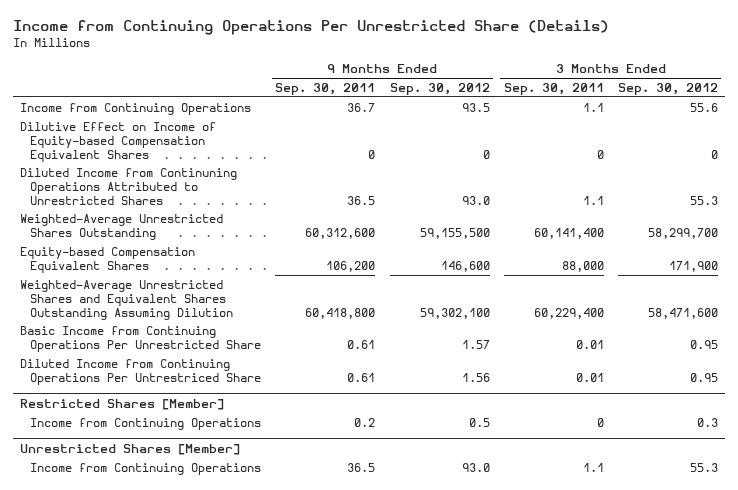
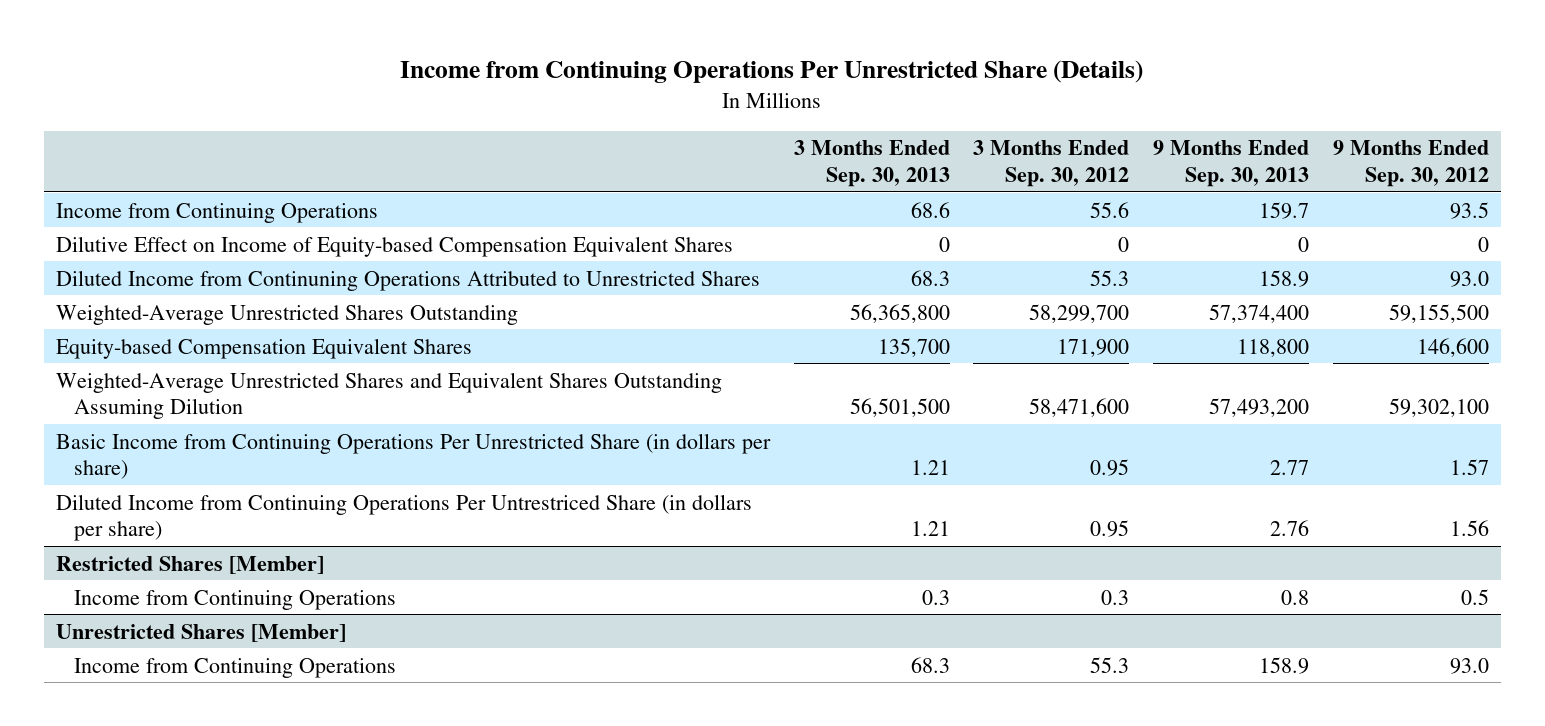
- | 9 Months Ended Sep. 30, 2011 | 9 Months Ended Sep. 30, 2012 | 3 Months Ended Sep. 30, 2011 | 3 Months Ended Sep. 30, 2012
+ | 3 Months Ended Sep. 30, 2013 | 3 Months Ended Sep. 30, 2012 | 9 Months Ended Sep. 30, 2013 | 9 Months Ended Sep. 30, 2012
- Basic Income from Continuing Operations Per Unrestricted Share | 0.61 | 1.57 | 0.01 | 0.95
- Diluted Income from Continuing Operations Per Untrestriced Share | 0.61 | 1.56 | 0.01 | 0.95
+ Basic Income from Continuing Operations Per Unrestricted Share (in dollars per share) | 1.21 | 0.95 | 2.77 | 1.57
+ Diluted Income from Continuing Operations Per Untrestriced Share (in dollars per share) | 1.21 | 0.95 | 2.76 | 1.56

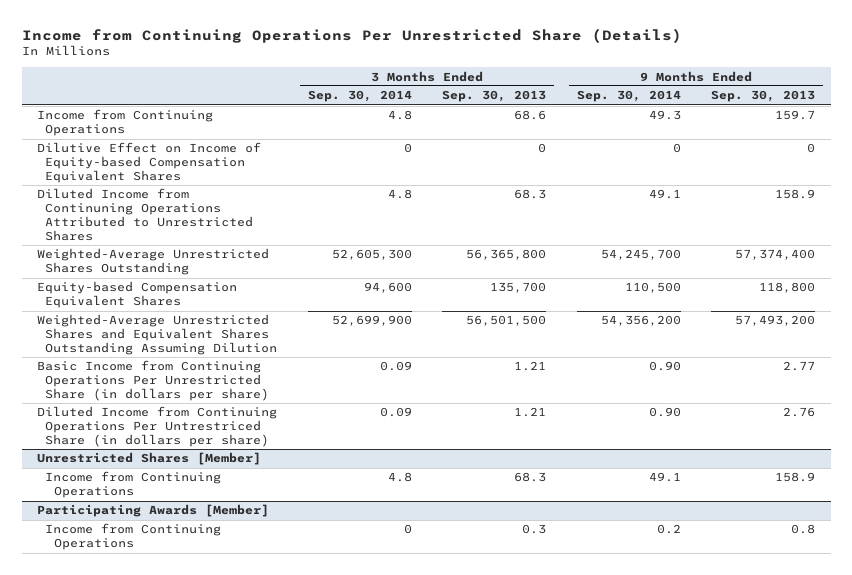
- | 3 Months Ended Sep. 30, 2013 | 3 Months Ended Sep. 30, 2012 | 9 Months Ended Sep. 30, 2013 | 9 Months Ended Sep. 30, 2012
+ | 3 Months Ended Sep. 30, 2014 | 3 Months Ended Sep. 30, 2013 | 9 Months Ended Sep. 30, 2014 | 9 Months Ended Sep. 30, 2013
- Restricted Shares [Member]
- Income from Continuing Operations | 0.3 | 0.3 | 0.8 | 0.5
+ Participating Awards [Member]
+ Income from Continuing Operations | 0 | 0.3 | 0.2 | 0.8

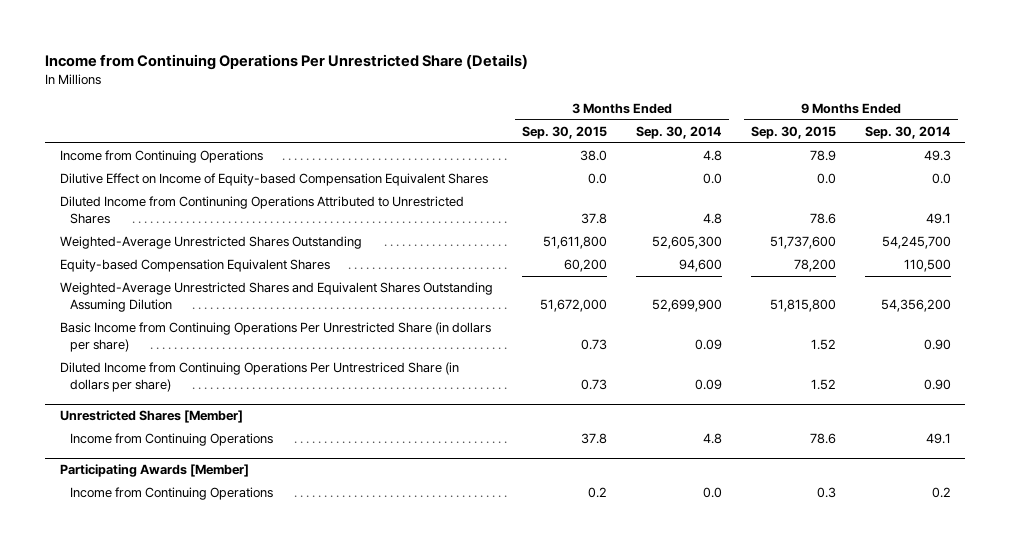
- | 3 Months Ended Sep. 30, 2014 | 3 Months Ended Sep. 30, 2013 | 9 Months Ended Sep. 30, 2014 | 9 Months Ended Sep. 30, 2013
+ | 3 Months Ended Sep. 30, 2015 | 3 Months Ended Sep. 30, 2014 | 9 Months Ended Sep. 30, 2015 | 9 Months Ended Sep. 30, 2014
- Dilutive Effect on Income of Equity-based Compensation Equivalent Shares | 0 | 0 | 0 | 0
+ Dilutive Effect on Income of Equity-based Compensation Equivalent Shares | 0.0 | 0.0 | 0.0 | 0.0
@ Participating Awards [Member]
- Income from Continuing Operations | 0 | 0.3 | 0.2 | 0.8
+ Income from Continuing Operations | 0.2 | 0.0 | 0.3 | 0.2

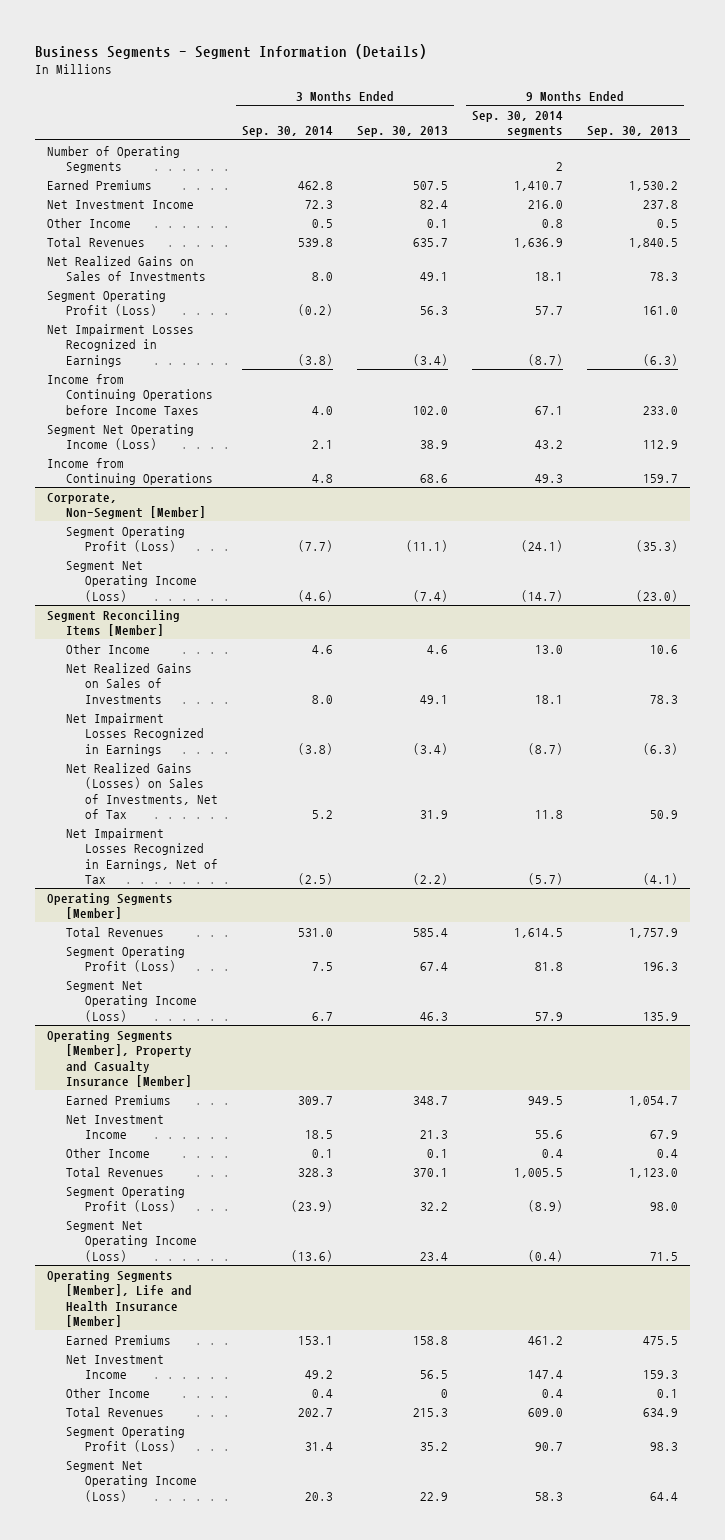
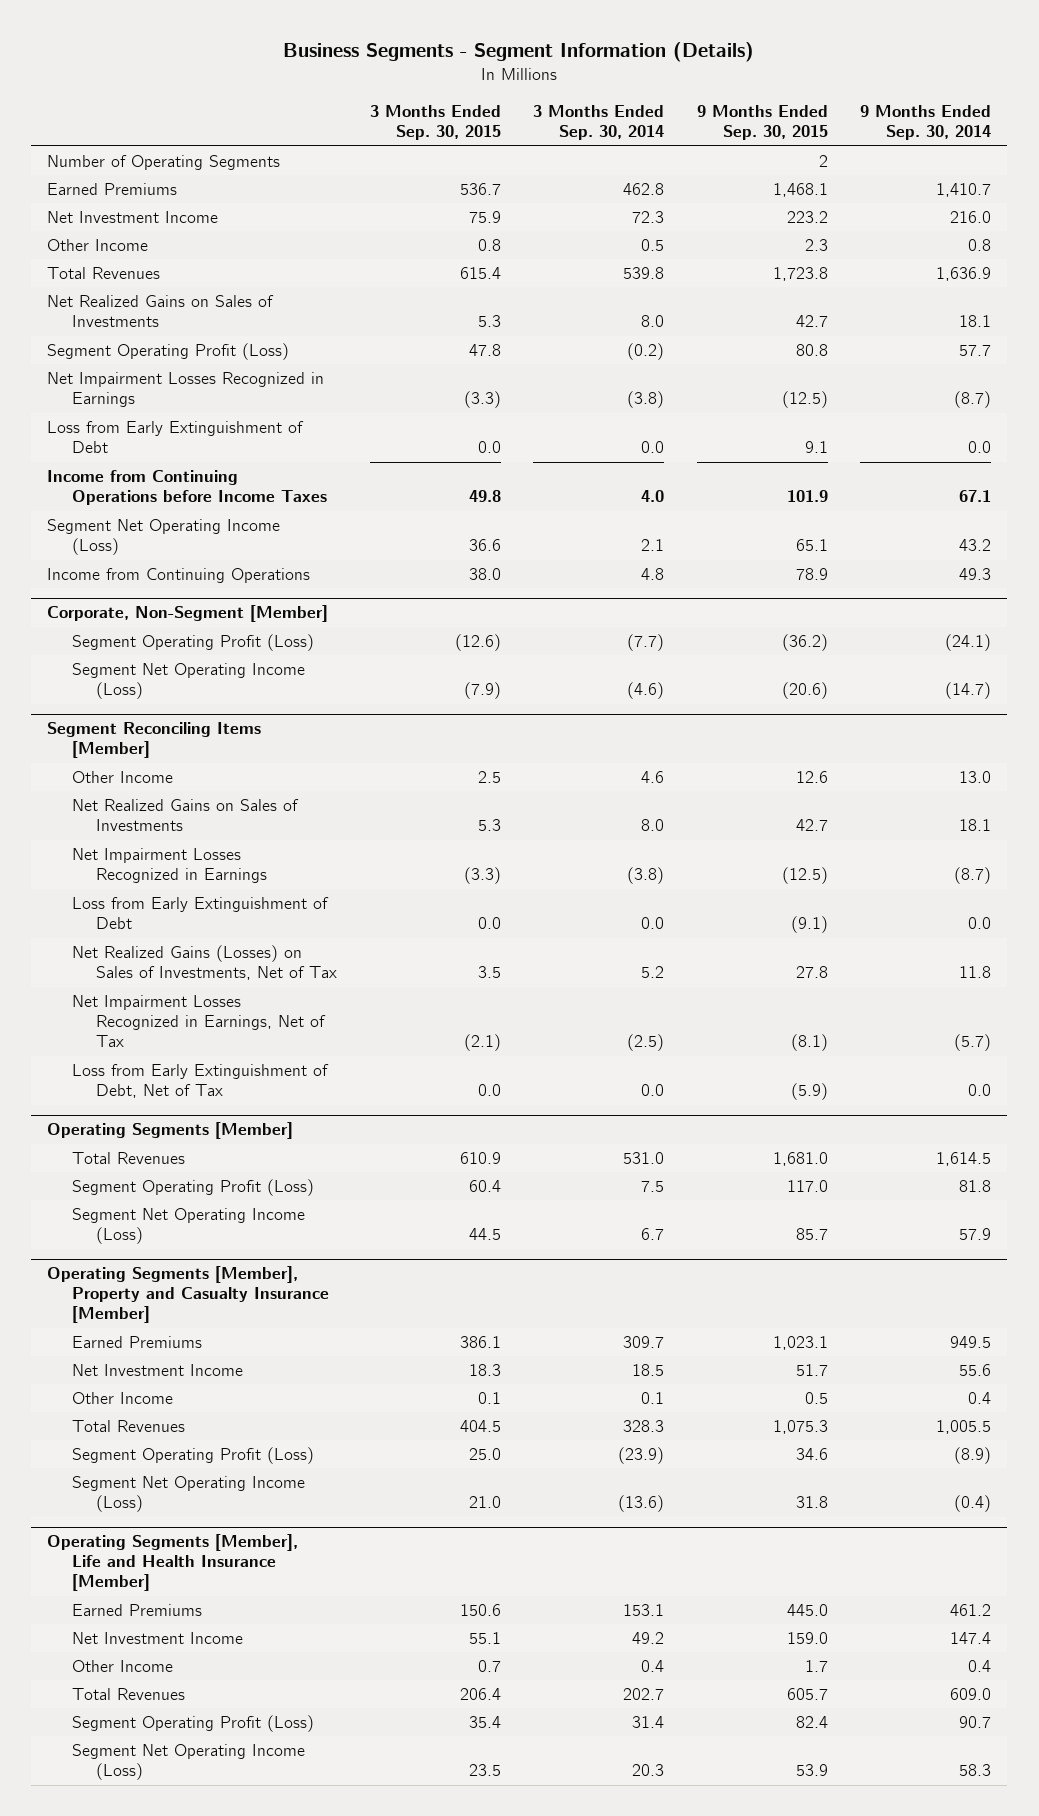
- | 3 Months Ended Sep. 30, 2014 | 3 Months Ended Sep. 30, 2013 | 9 Months Ended Sep. 30, 2014 segments | 9 Months Ended Sep. 30, 2013
+ | 3 Months Ended Sep. 30, 2015 | 3 Months Ended Sep. 30, 2014 | 9 Months Ended Sep. 30, 2015 | 9 Months Ended Sep. 30, 2014
+ Loss from Early Extinguishment of Debt | 0.0 | 0.0 | 9.1 | 0.0
@ Segment Reconciling Items [Member]
+ Loss from Early Extinguishment of Debt | 0.0 | 0.0 | (9.1) | 0.0
+ Loss from Early Extinguishment of Debt, Net of Tax | 0.0 | 0.0 | (5.9) | 0.0

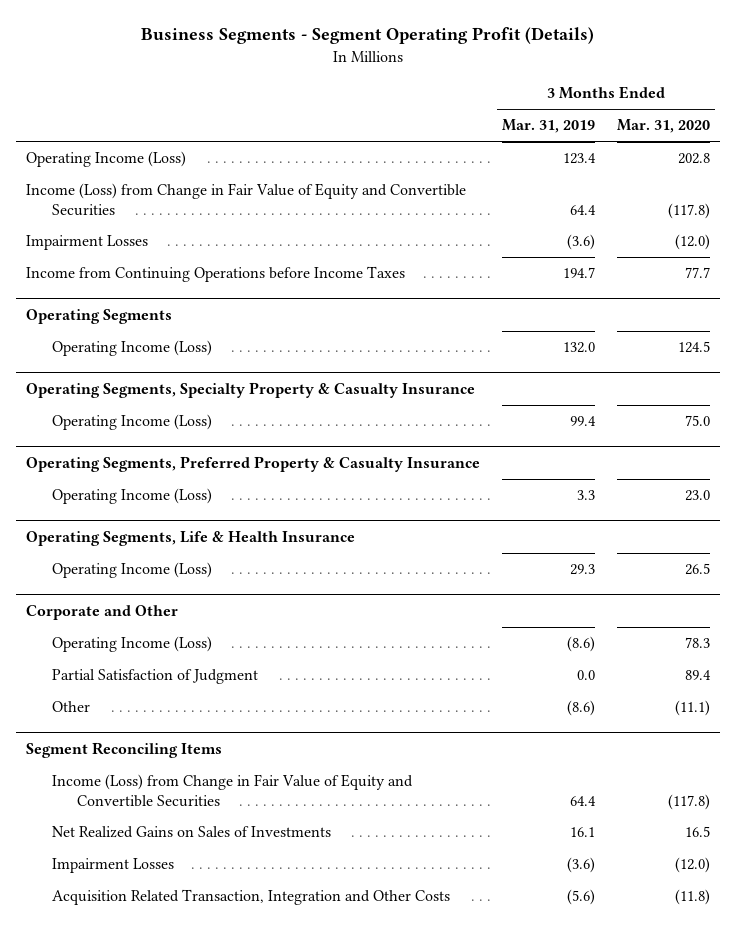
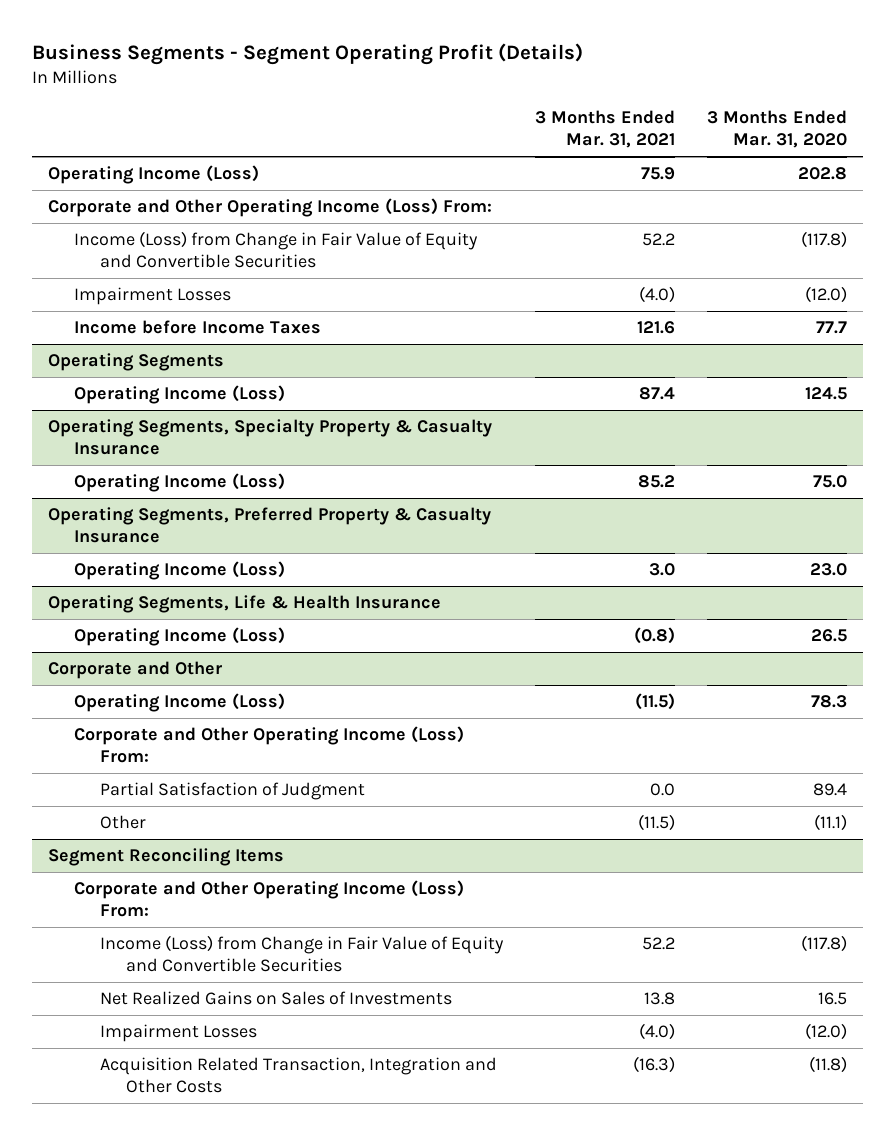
- | 3 Months Ended Mar. 31, 2019 | 3 Months Ended Mar. 31, 2020
+ | 3 Months Ended Mar. 31, 2021 | 3 Months Ended Mar. 31, 2020
+ Corporate and Other Operating Income (Loss) From:
- Income from Continuing Operations before Income Taxes | 194.7 | 77.7
+ Income before Income Taxes | 121.6 | 77.7
@ Corporate and Other
+ Corporate and Other Operating Income (Loss) From:
@ Segment Reconciling Items
+ Corporate and Other Operating Income (Loss) From:

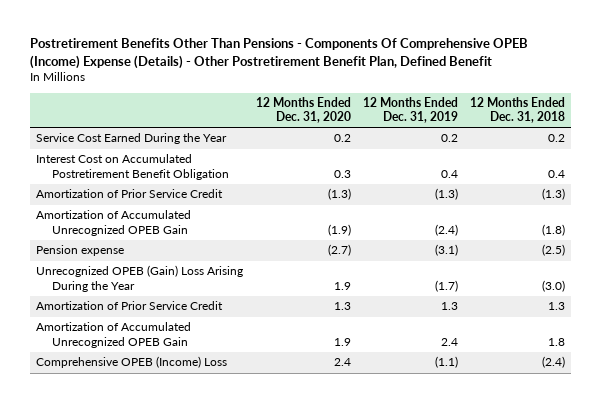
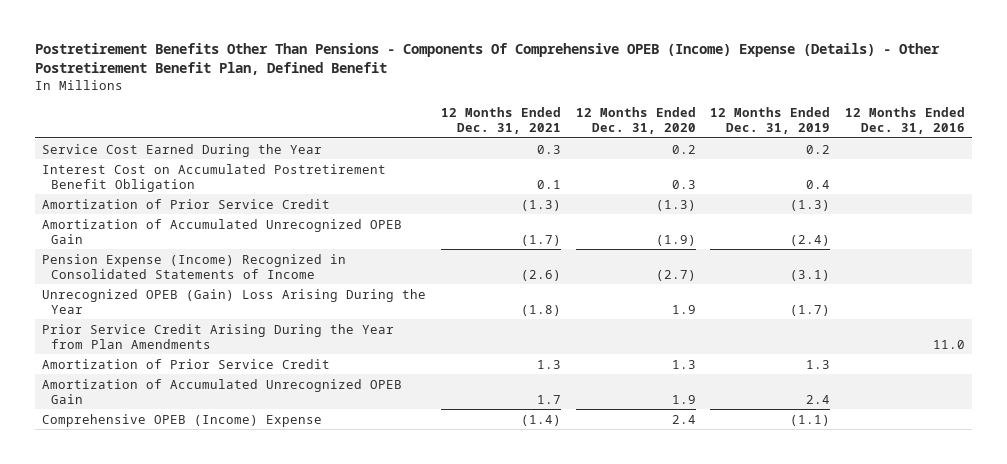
- | 12 Months Ended Dec. 31, 2020 | 12 Months Ended Dec. 31, 2019 | 12 Months Ended Dec. 31, 2018
+ | 12 Months Ended Dec. 31, 2021 | 12 Months Ended Dec. 31, 2020 | 12 Months Ended Dec. 31, 2019 | 12 Months Ended Dec. 31, 2016
- Pension expense | (2.7) | (3.1) | (2.5)
+ Pension Expense (Income) Recognized in Consolidated Statements of Income | (2.6) | (2.7) | (3.1) |
+ Prior Service Credit Arising During the Year from Plan Amendments | | | | 11.0
- Comprehensive OPEB (Income) Loss | 2.4 | (1.1) | (2.4)
+ Comprehensive OPEB (Income) Expense | (1.4) | 2.4 | (1.1) |

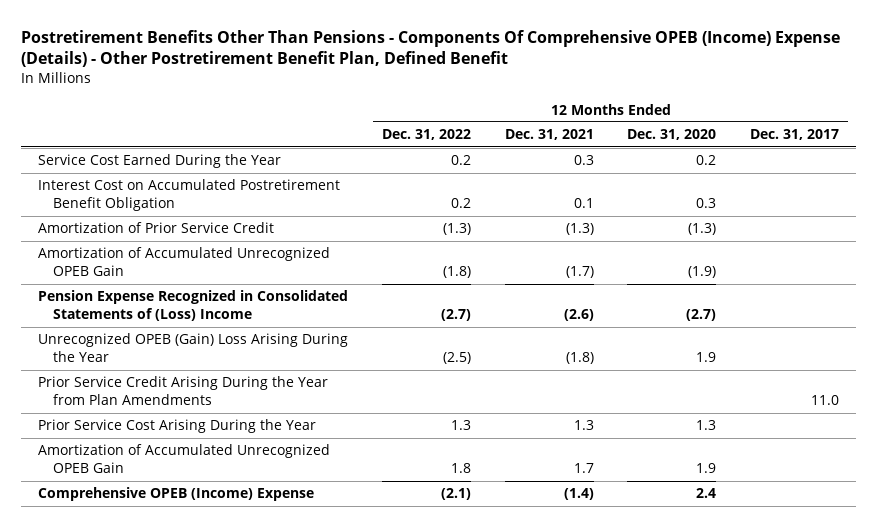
- | 12 Months Ended Dec. 31, 2021 | 12 Months Ended Dec. 31, 2020 | 12 Months Ended Dec. 31, 2019 | 12 Months Ended Dec. 31, 2016
+ | 12 Months Ended Dec. 31, 2022 | 12 Months Ended Dec. 31, 2021 | 12 Months Ended Dec. 31, 2020 | 12 Months Ended Dec. 31, 2017
- Pension Expense (Income) Recognized in Consolidated Statements of Income | (2.6) | (2.7) | (3.1) |
+ Pension Expense Recognized in Consolidated Statements of (Loss) Income | (2.7) | (2.6) | (2.7) |
- Amortization of Prior Service Credit | 1.3 | 1.3 | 1.3 |
+ Prior Service Cost Arising During the Year | 1.3 | 1.3 | 1.3 |

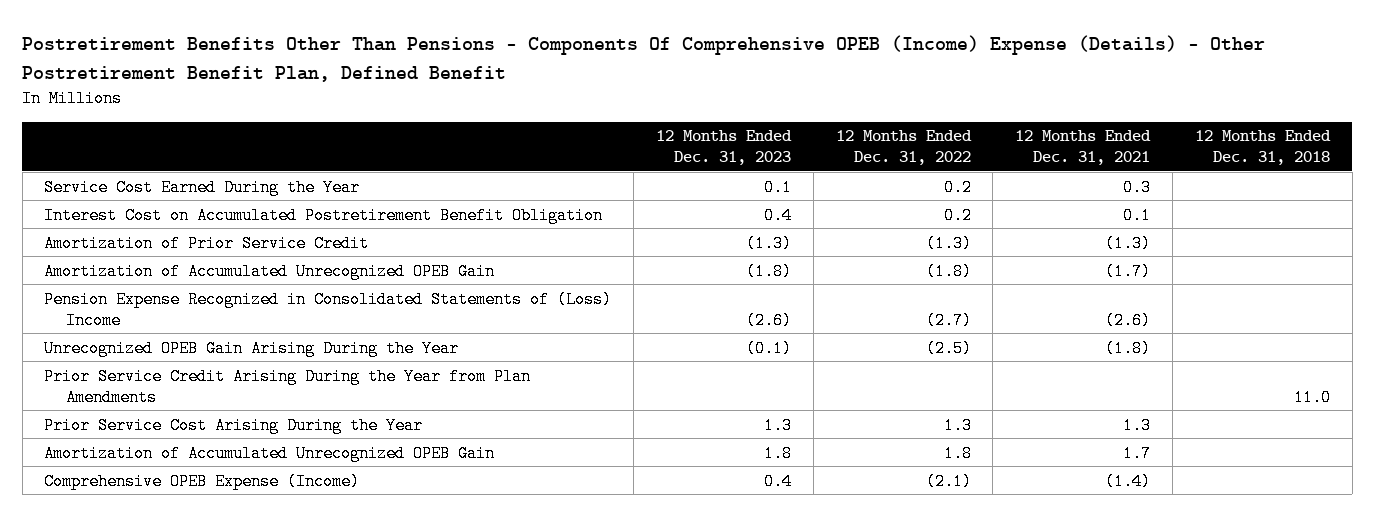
- | 12 Months Ended Dec. 31, 2022 | 12 Months Ended Dec. 31, 2021 | 12 Months Ended Dec. 31, 2020 | 12 Months Ended Dec. 31, 2017
+ | 12 Months Ended Dec. 31, 2023 | 12 Months Ended Dec. 31, 2022 | 12 Months Ended Dec. 31, 2021 | 12 Months Ended Dec. 31, 2018
- Unrecognized OPEB (Gain) Loss Arising During the Year | (2.5) | (1.8) | 1.9 |
+ Unrecognized OPEB Gain Arising During the Year | (0.1) | (2.5) | (1.8) |
- Comprehensive OPEB (Income) Expense | (2.1) | (1.4) | 2.4 |
+ Comprehensive OPEB Expense (Income) | 0.4 | (2.1) | (1.4) |

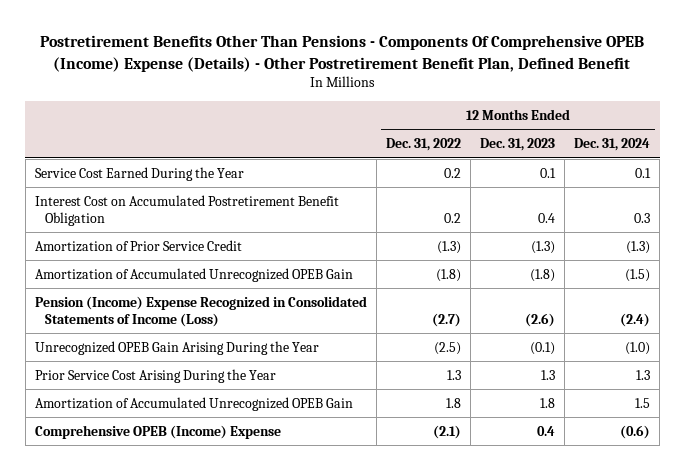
- | 12 Months Ended Dec. 31, 2023 | 12 Months Ended Dec. 31, 2022 | 12 Months Ended Dec. 31, 2021 | 12 Months Ended Dec. 31, 2018
+ | 12 Months Ended Dec. 31, 2022 | 12 Months Ended Dec. 31, 2023 | 12 Months Ended Dec. 31, 2024
- Pension Expense Recognized in Consolidated Statements of (Loss) Income | (2.6) | (2.7) | (2.6) |
+ Pension (Income) Expense Recognized in Consolidated Statements of Income (Loss) | (2.7) | (2.6) | (2.4)
- Prior Service Credit Arising During the Year from Plan Amendments | | | | 11.0
- Comprehensive OPEB Expense (Income) | 0.4 | (2.1) | (1.4) |
+ Comprehensive OPEB (Income) Expense | (2.1) | 0.4 | (0.6)

